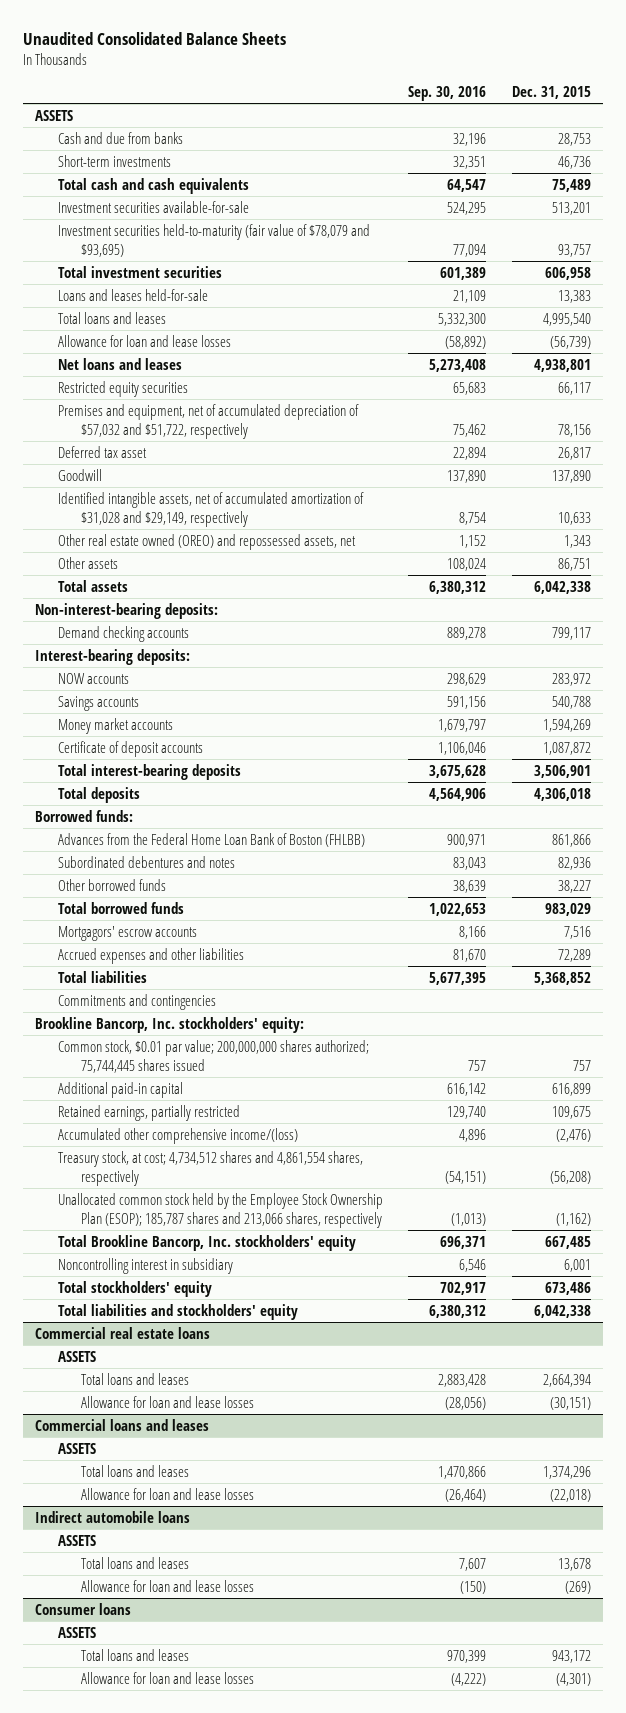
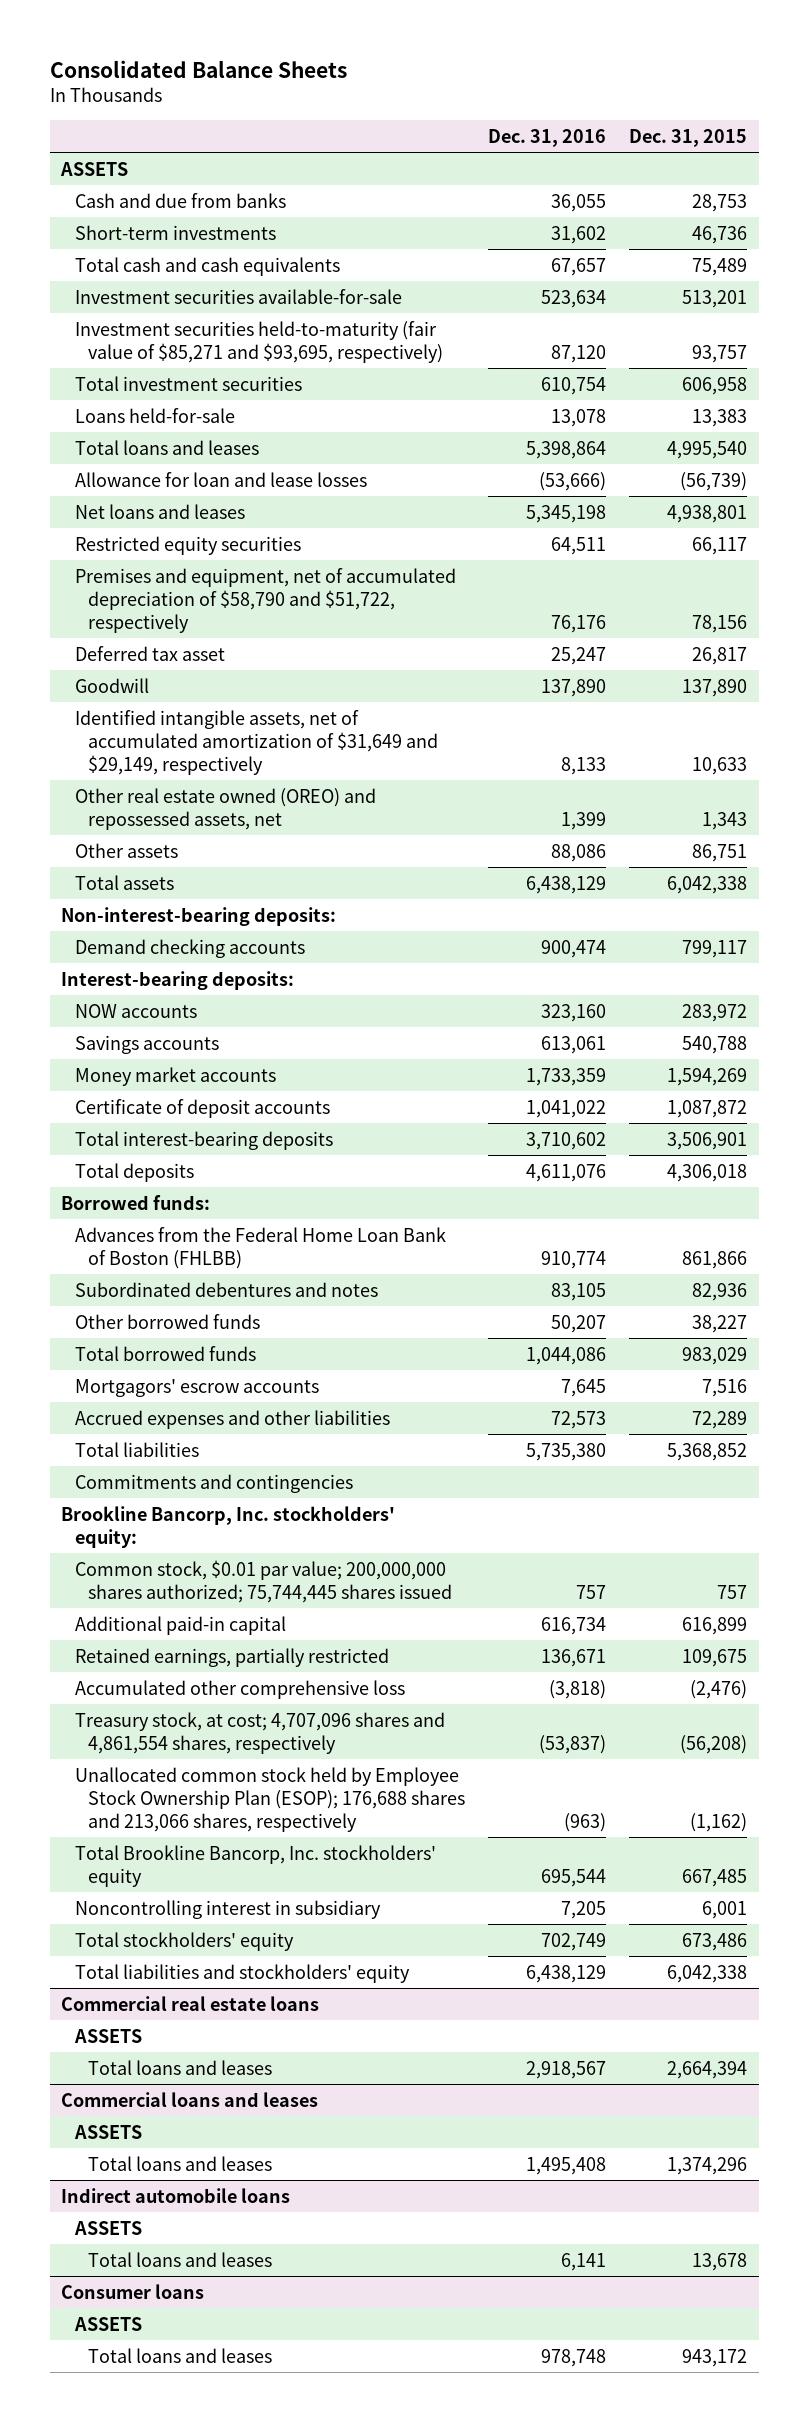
- Unaudited Consolidated Balance Sheets
+ Consolidated Balance Sheets
- | Sep. 30, 2016 | Dec. 31, 2015
+ | Dec. 31, 2016 | Dec. 31, 2015
- Investment securities held-to-maturity (fair value of $78,079 and $93,695) | 77,094 | 93,757
+ Investment securities held-to-maturity (fair value of $85,271 and $93,695, respectively) | 87,120 | 93,757
- Loans and leases held-for-sale | 21,109 | 13,383
+ Loans held-for-sale | 13,078 | 13,383
- Premises and equipment, net of accumulated depreciation of $57,032 and $51,722, respectively | 75,462 | 78,156
+ Premises and equipment, net of accumulated depreciation of $58,790 and $51,722, respectively | 76,176 | 78,156
- Identified intangible assets, net of accumulated amortization of $31,028 and $29,149, respectively | 8,754 | 10,633
+ Identified intangible assets, net of accumulated amortization of $31,649 and $29,149, respectively | 8,133 | 10,633
- Accumulated other comprehensive income/(loss) | 4,896 | (2,476)
- Treasury stock, at cost; 4,734,512 shares and 4,861,554 shares, respectively | (54,151) | (56,208)
- Unallocated common stock held by the Employee Stock Ownership Plan (ESOP); 185,787 shares and 213,066 shares, respectively | (1,013) | (1,162)
+ Accumulated other comprehensive loss | (3,818) | (2,476)
+ Treasury stock, at cost; 4,707,096 shares and 4,861,554 shares, respectively | (53,837) | (56,208)
+ Unallocated common stock held by Employee Stock Ownership Plan (ESOP); 176,688 shares and 213,066 shares, respectively | (963) | (1,162)
@ Commercial real estate loans
- Allowance for loan and lease losses | (28,056) | (30,151)
@ Commercial loans and leases
- Allowance for loan and lease losses | (26,464) | (22,018)
@ Indirect automobile loans
- Allowance for loan and lease losses | (150) | (269)
@ Consumer loans
- Allowance for loan and lease losses | (4,222) | (4,301)

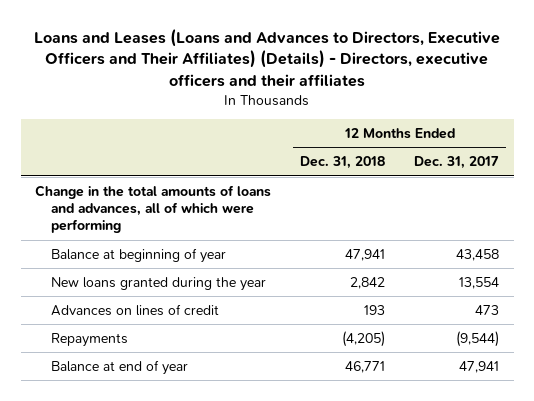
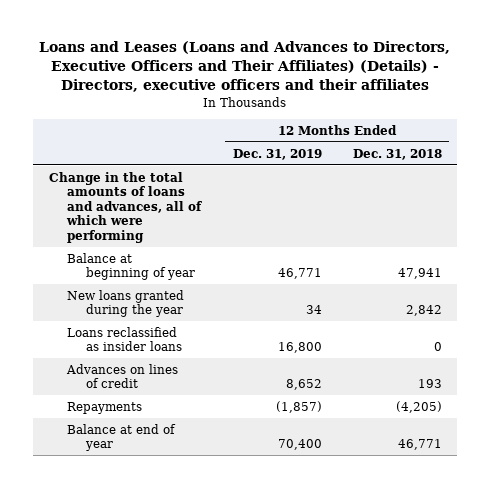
- | 12 Months Ended Dec. 31, 2018 | 12 Months Ended Dec. 31, 2017
+ | 12 Months Ended Dec. 31, 2019 | 12 Months Ended Dec. 31, 2018
+ Loans reclassified as insider loans | 16,800 | 0

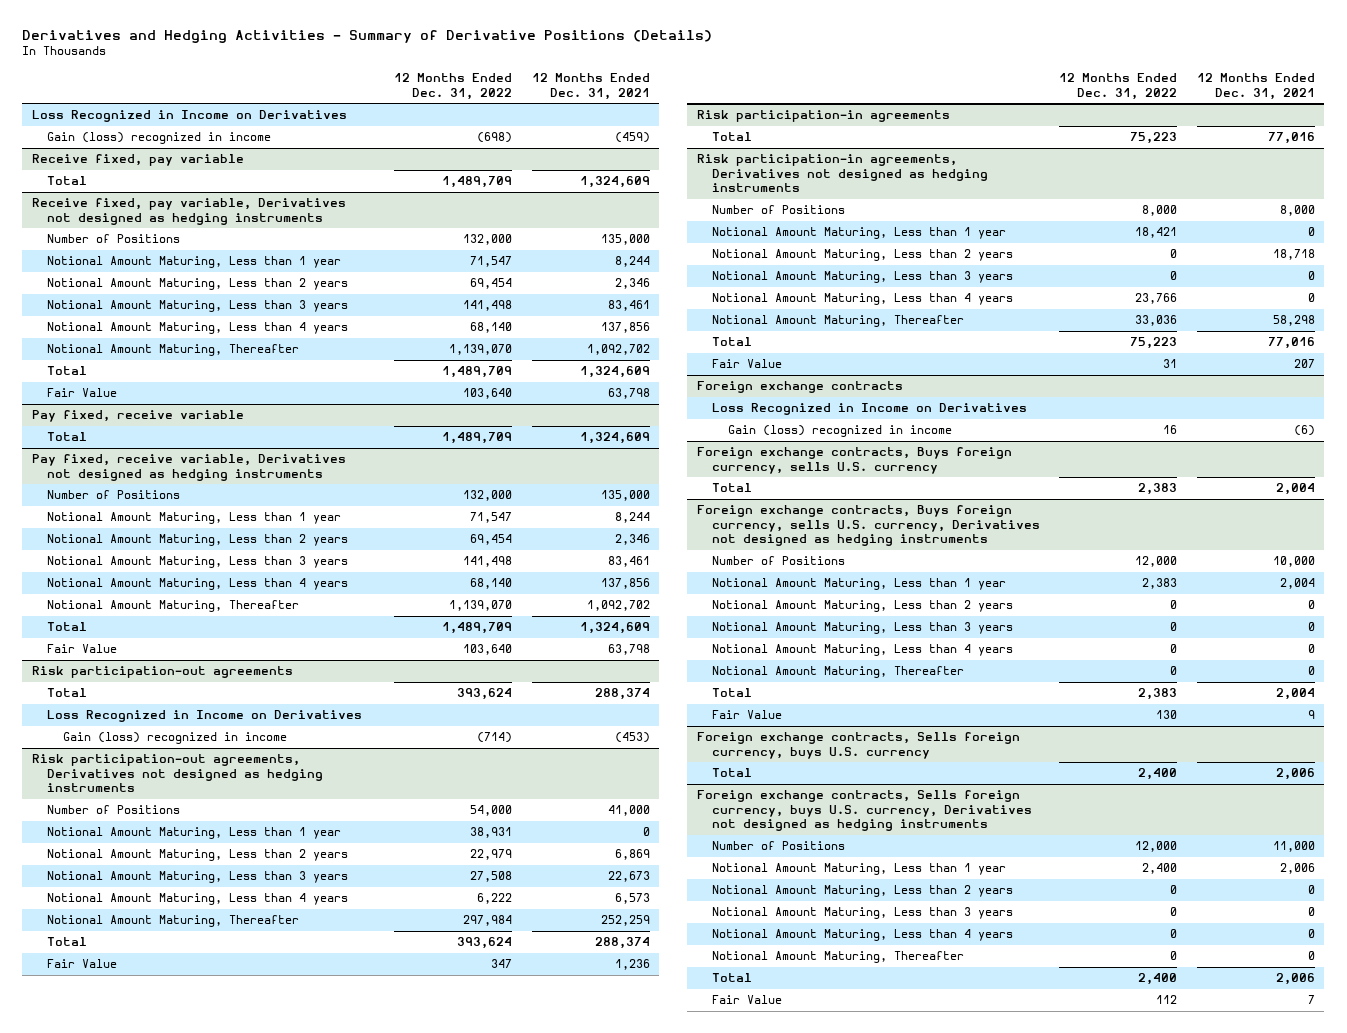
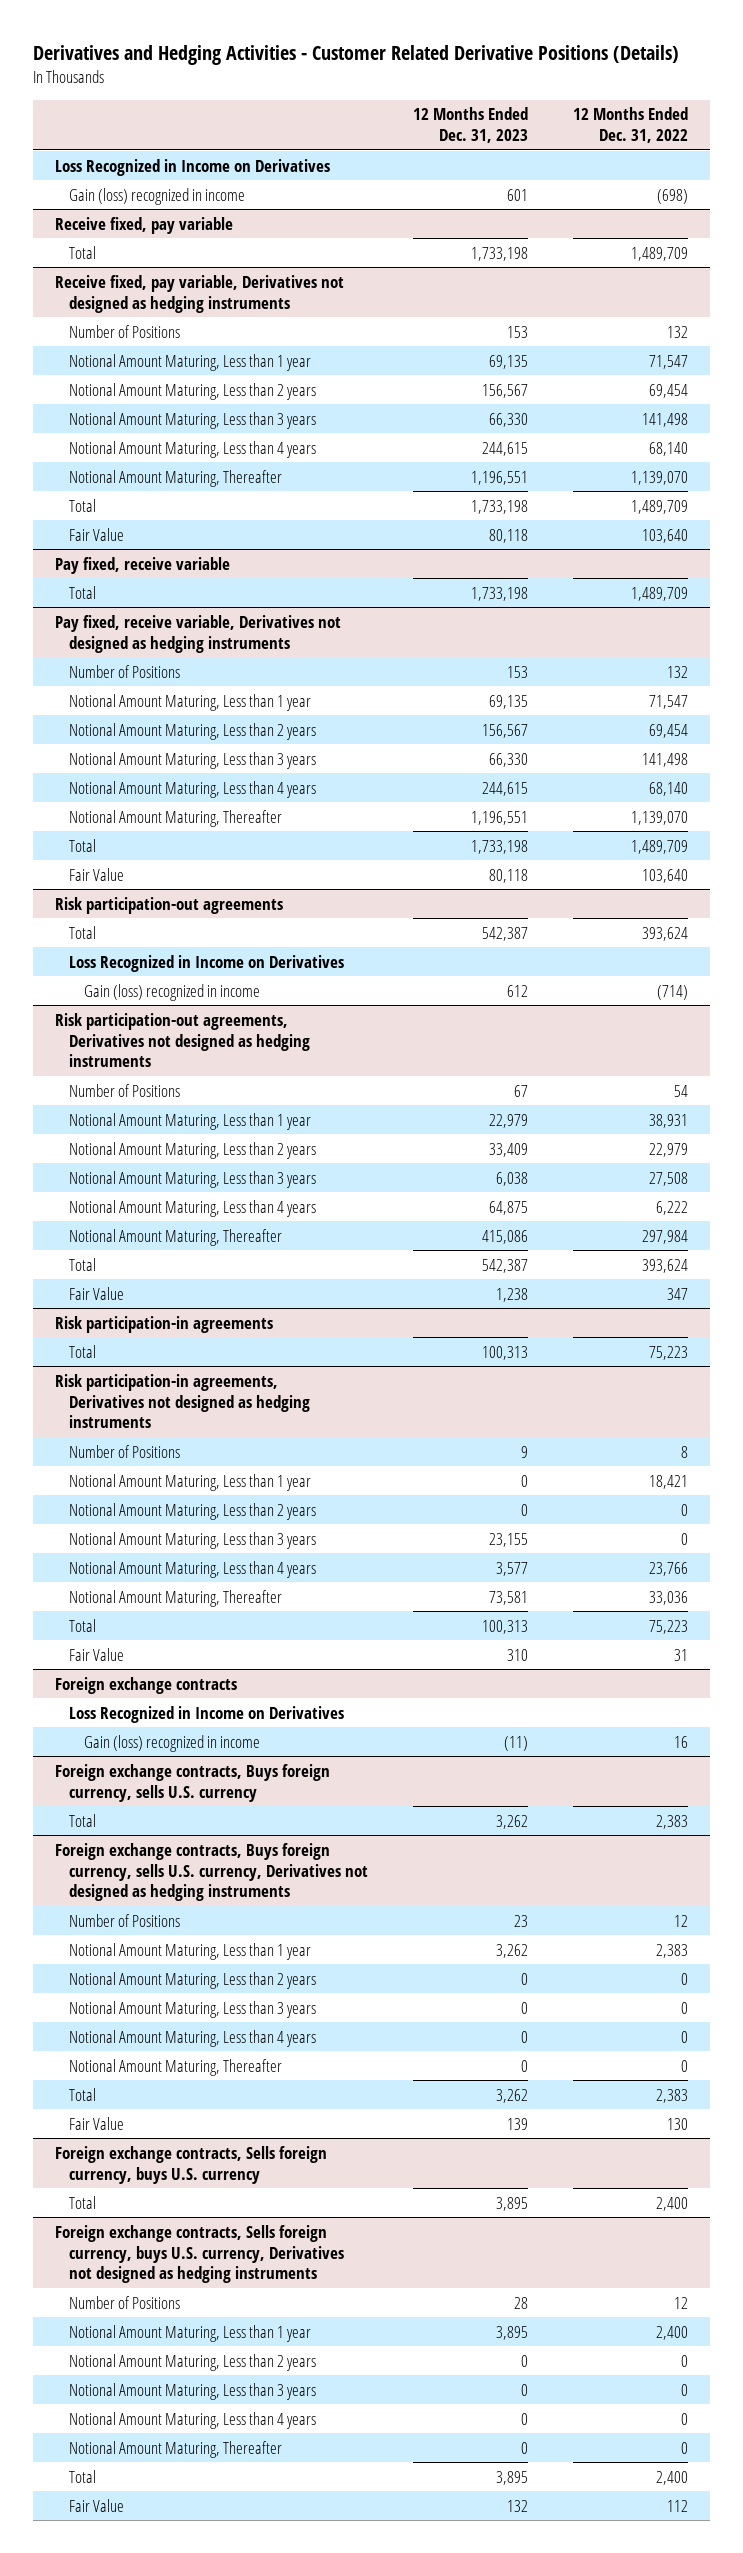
- Derivatives and Hedging Activities - Summary of Derivative Positions (Details)
+ Derivatives and Hedging Activities - Customer Related Derivative Positions (Details)
- | 12 Months Ended Dec. 31, 2022 | 12 Months Ended Dec. 31, 2021
+ | 12 Months Ended Dec. 31, 2023 | 12 Months Ended Dec. 31, 2022
@ Receive fixed, pay variable, Derivatives not designed as hedging instruments
- Number of Positions | 132,000 | 135,000
+ Number of Positions | 153 | 132
@ Pay fixed, receive variable, Derivatives not designed as hedging instruments
- Number of Positions | 132,000 | 135,000
+ Number of Positions | 153 | 132
@ Risk participation-out agreements, Derivatives not designed as hedging instruments
- Number of Positions | 54,000 | 41,000
+ Number of Positions | 67 | 54
@ Risk participation-in agreements, Derivatives not designed as hedging instruments
- Number of Positions | 8,000 | 8,000
+ Number of Positions | 9 | 8
@ Foreign exchange contracts, Buys foreign currency, sells U.S. currency, Derivatives not designed as hedging instruments
- Number of Positions | 12,000 | 10,000
+ Number of Positions | 23 | 12
@ Foreign exchange contracts, Sells foreign currency, buys U.S. currency, Derivatives not designed as hedging instruments
- Number of Positions | 12,000 | 11,000
+ Number of Positions | 28 | 12

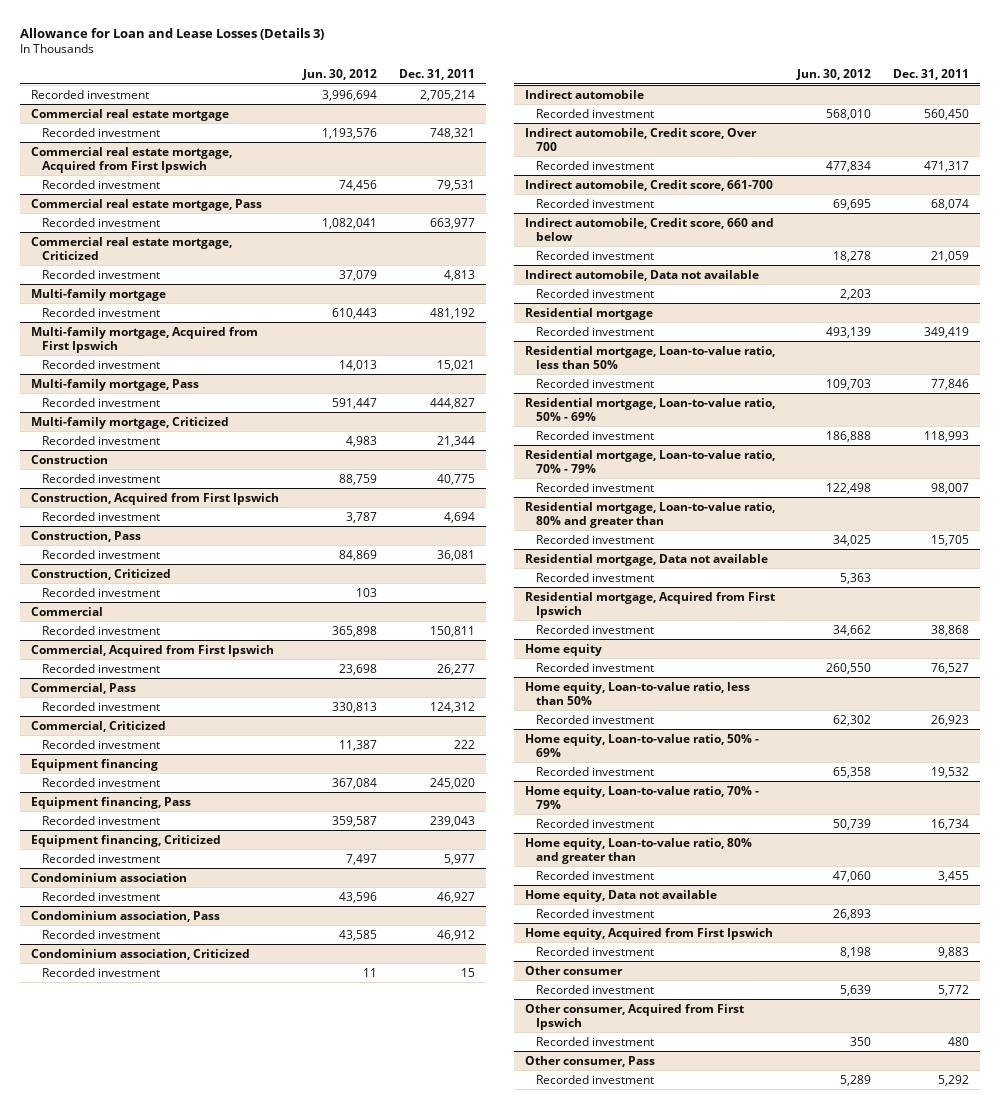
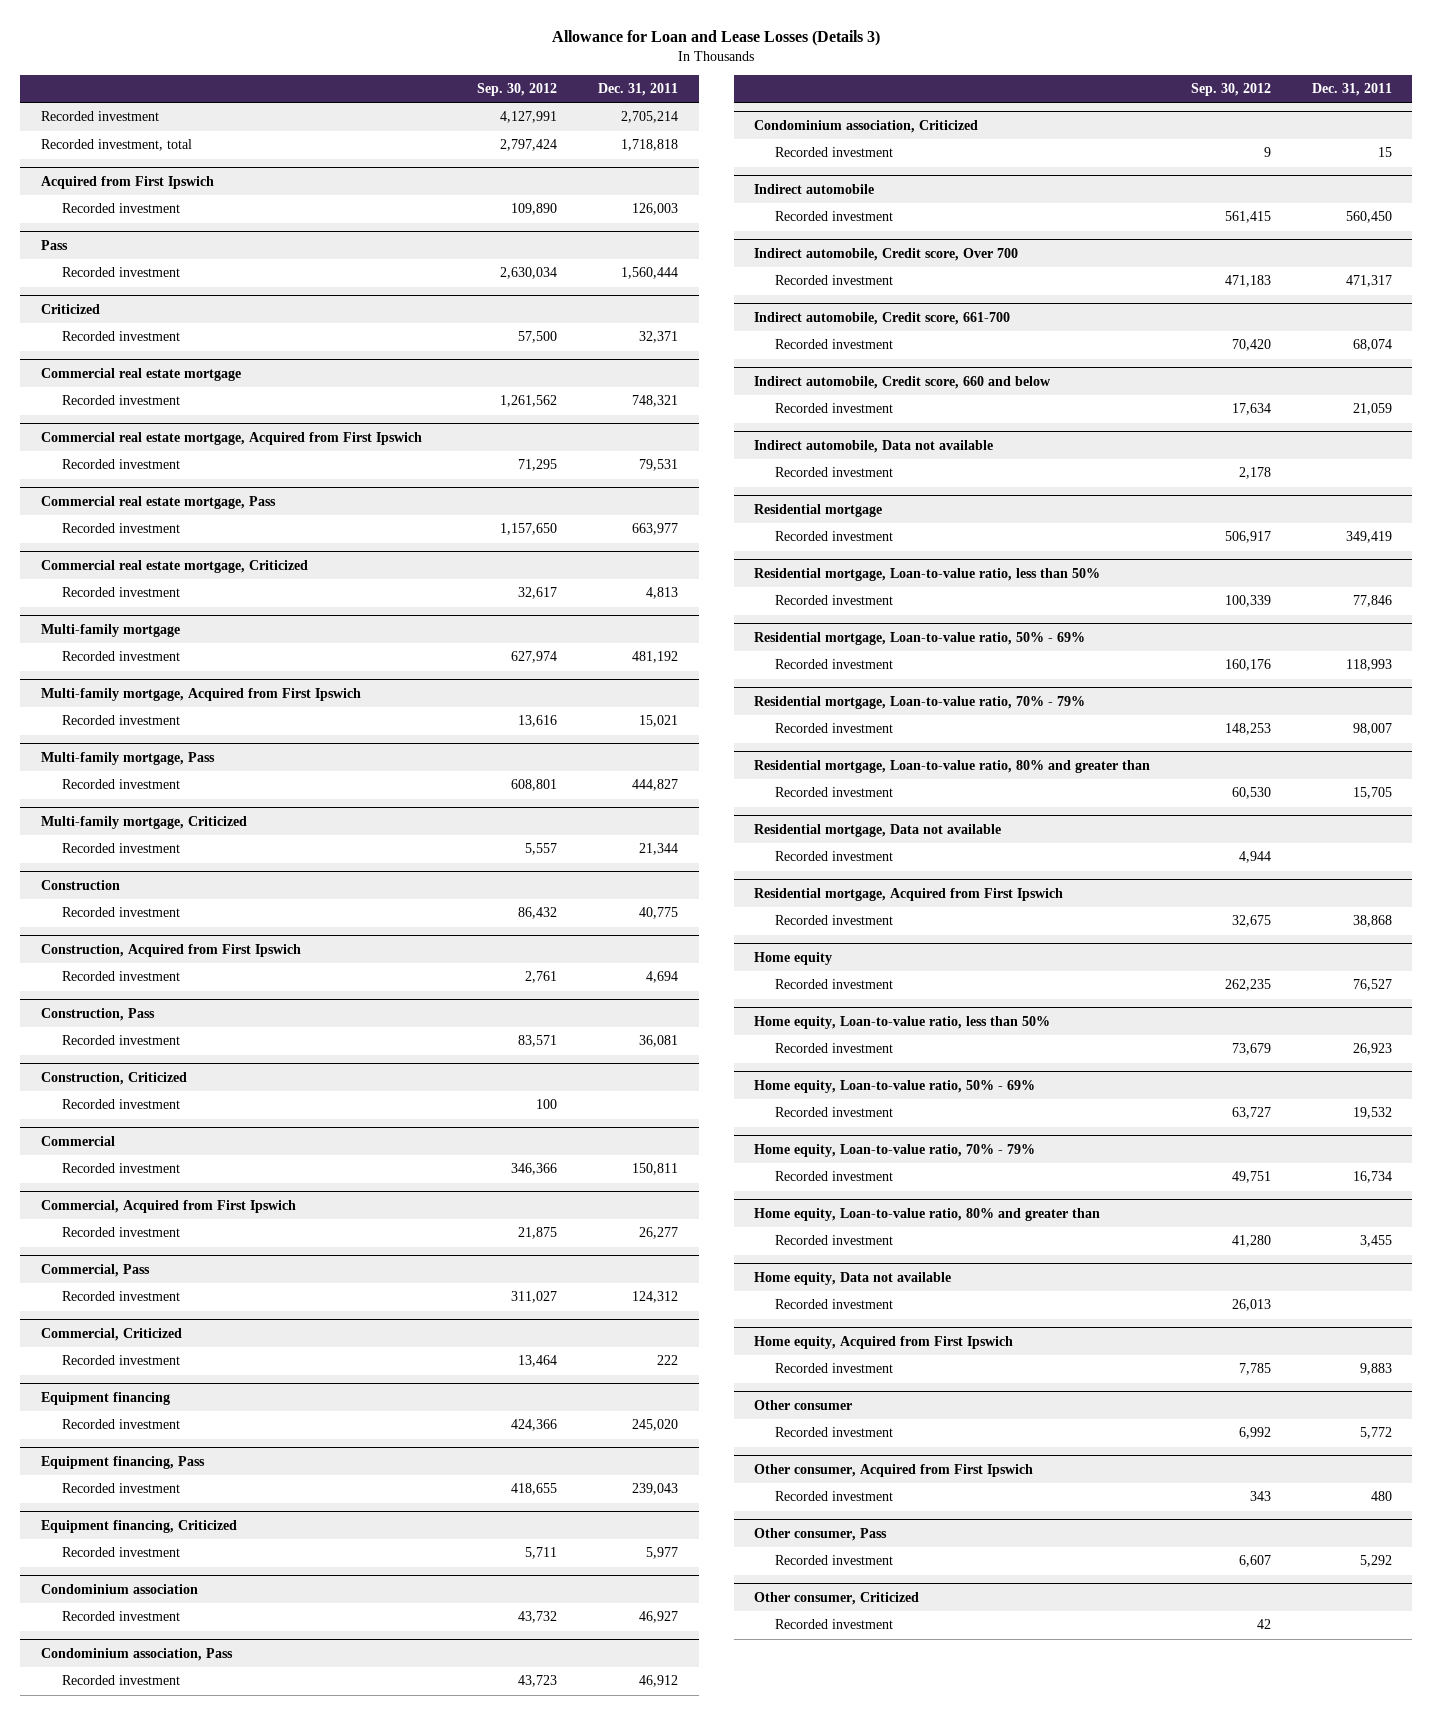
- | Jun. 30, 2012 | Dec. 31, 2011
+ | Sep. 30, 2012 | Dec. 31, 2011
+ Recorded investment, total | 2,797,424 | 1,718,818
+ Acquired from First Ipswich
+ Recorded investment | 109,890 | 126,003
+ Pass
+ Recorded investment | 2,630,034 | 1,560,444
+ Criticized
+ Recorded investment | 57,500 | 32,371
+ Other consumer, Criticized
+ Recorded investment | 42 |

